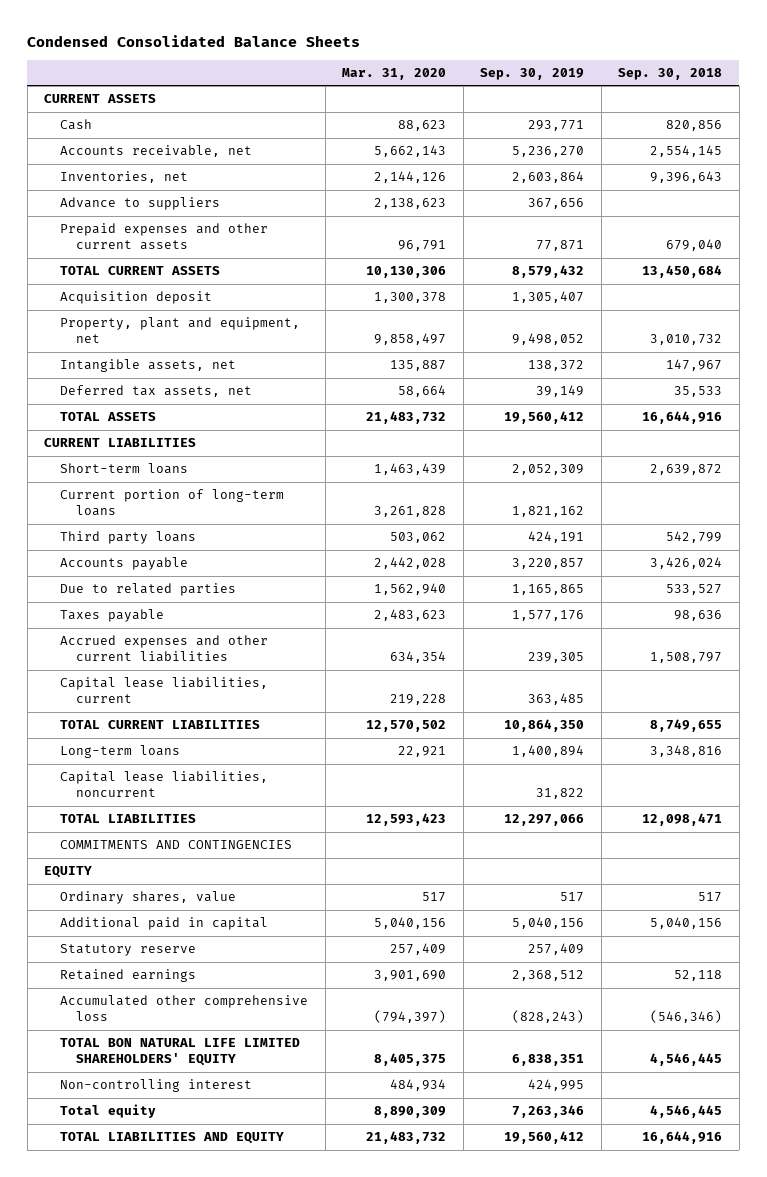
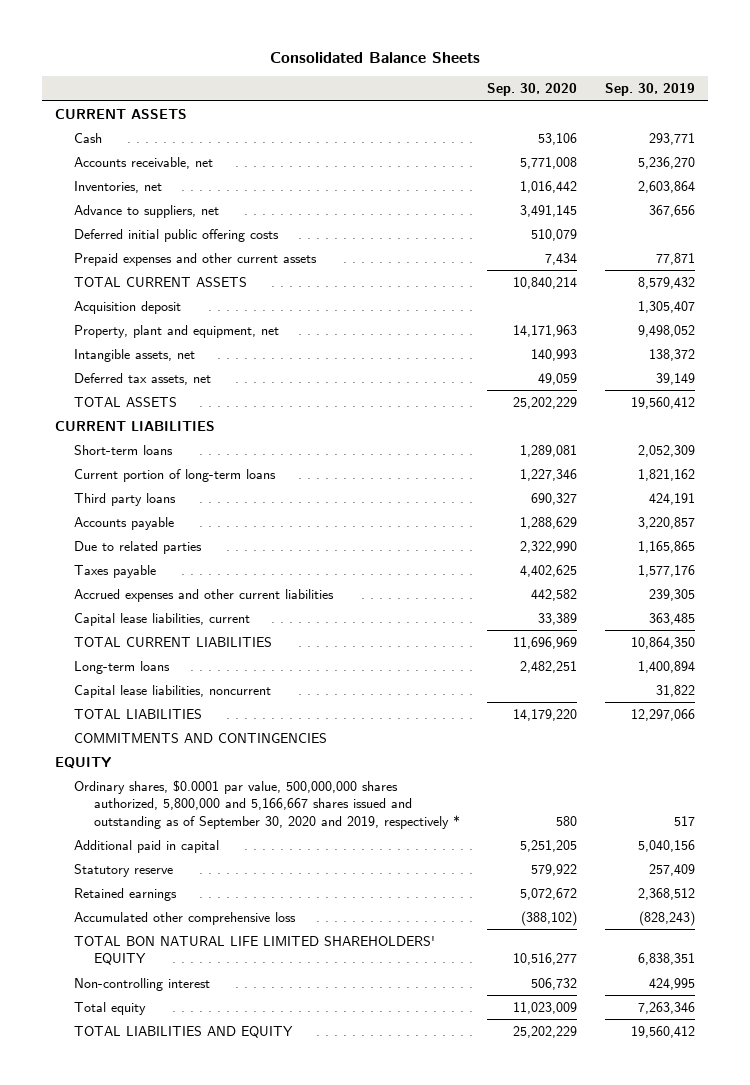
- Condensed Consolidated Balance Sheets
+ Consolidated Balance Sheets
- | Mar. 31, 2020 | Sep. 30, 2019 | Sep. 30, 2018
+ | Sep. 30, 2020 | Sep. 30, 2019
- Advance to suppliers | 2,138,623 | 367,656 |
+ Advance to suppliers, net | 3,491,145 | 367,656
+ Deferred initial public offering costs | 510,079 |
- Ordinary shares, value | 517 | 517 | 517
+ Ordinary shares, $0.0001 par value, 500,000,000 shares authorized, 5,800,000 and 5,166,667 shares issued and outstanding as of September 30, 2020 and 2019, respectively * | 580 | 517

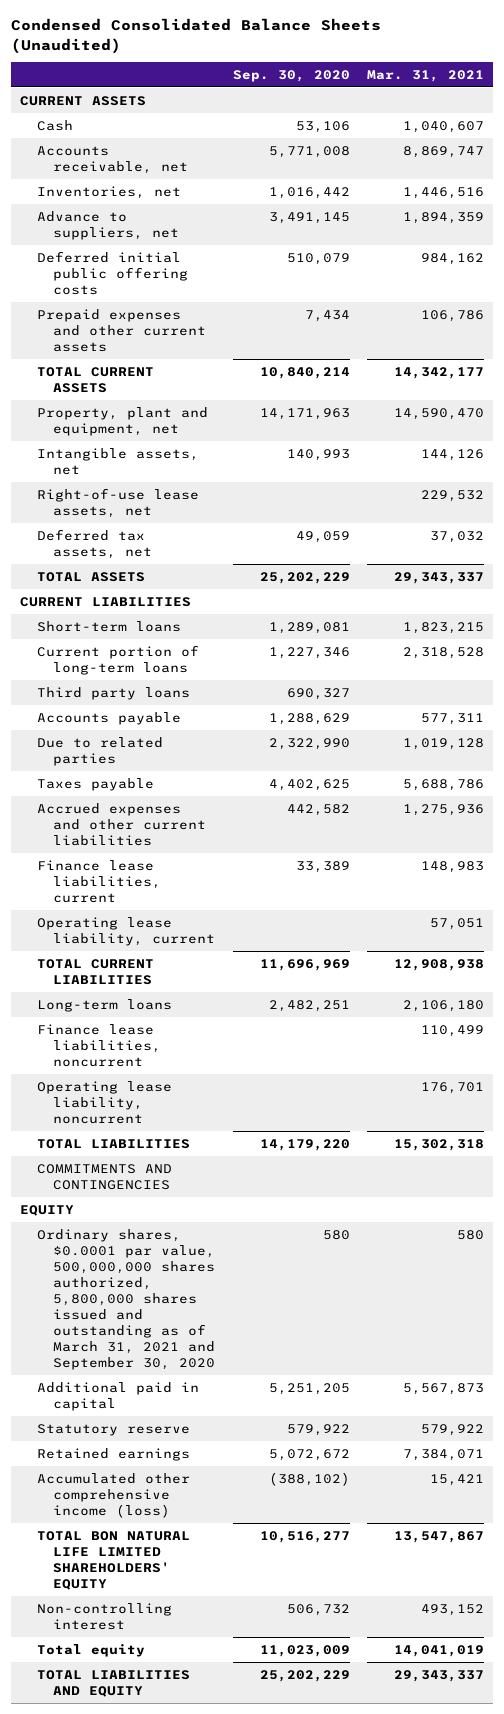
- Consolidated Balance Sheets
+ Condensed Consolidated Balance Sheets (Unaudited)
- | Sep. 30, 2020 | Sep. 30, 2019
+ | Sep. 30, 2020 | Mar. 31, 2021
- Acquisition deposit | | 1,305,407
+ Right-of-use lease assets, net | | 229,532
- Capital lease liabilities, current | 33,389 | 363,485
+ Finance lease liabilities, current | 33,389 | 148,983
+ Operating lease liability, current | | 57,051
- Capital lease liabilities, noncurrent | | 31,822
+ Finance lease liabilities, noncurrent | | 110,499
+ Operating lease liability, noncurrent | | 176,701
- Ordinary shares, $0.0001 par value, 500,000,000 shares authorized, 5,800,000 and 5,166,667 shares issued and outstanding as of September 30, 2020 and 2019, respectively * | 580 | 517
+ Ordinary shares, $0.0001 par value, 500,000,000 shares authorized, 5,800,000 shares issued and outstanding as of March 31, 2021 and September 30, 2020 | 580 | 580
- Accumulated other comprehensive loss | (388,102) | (828,243)
+ Accumulated other comprehensive income (loss) | (388,102) | 15,421

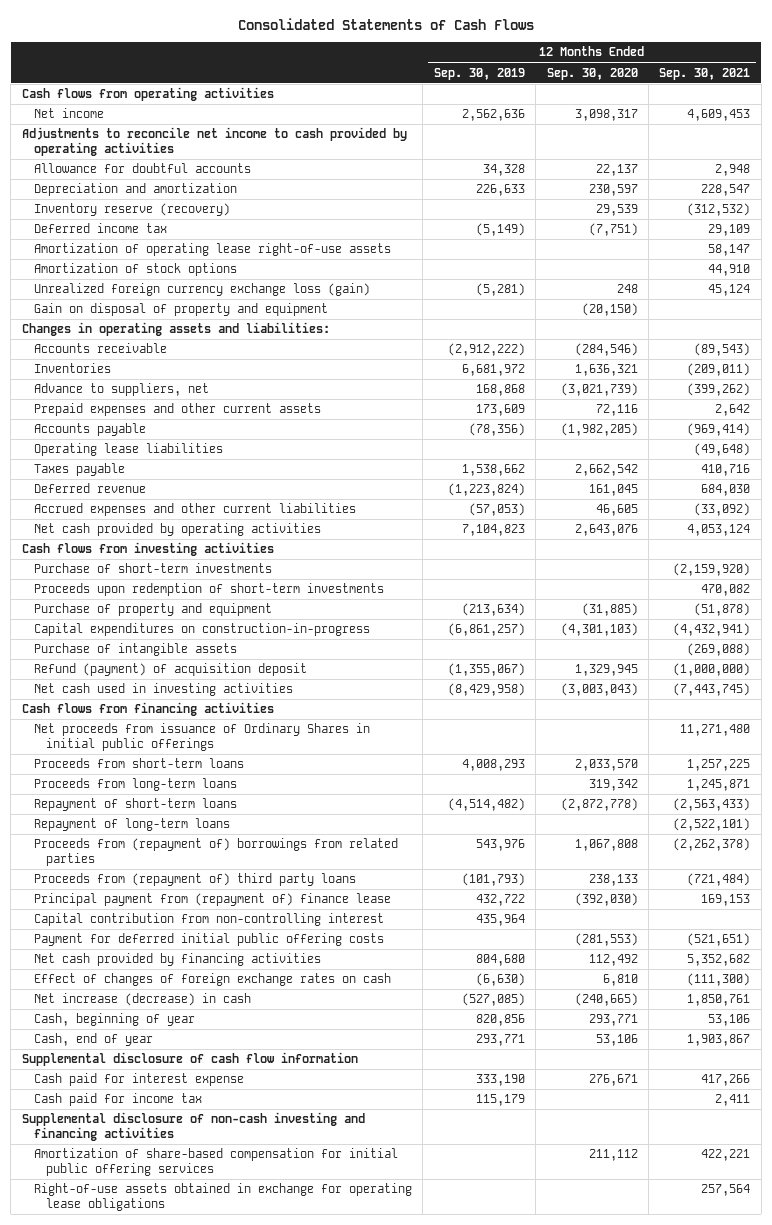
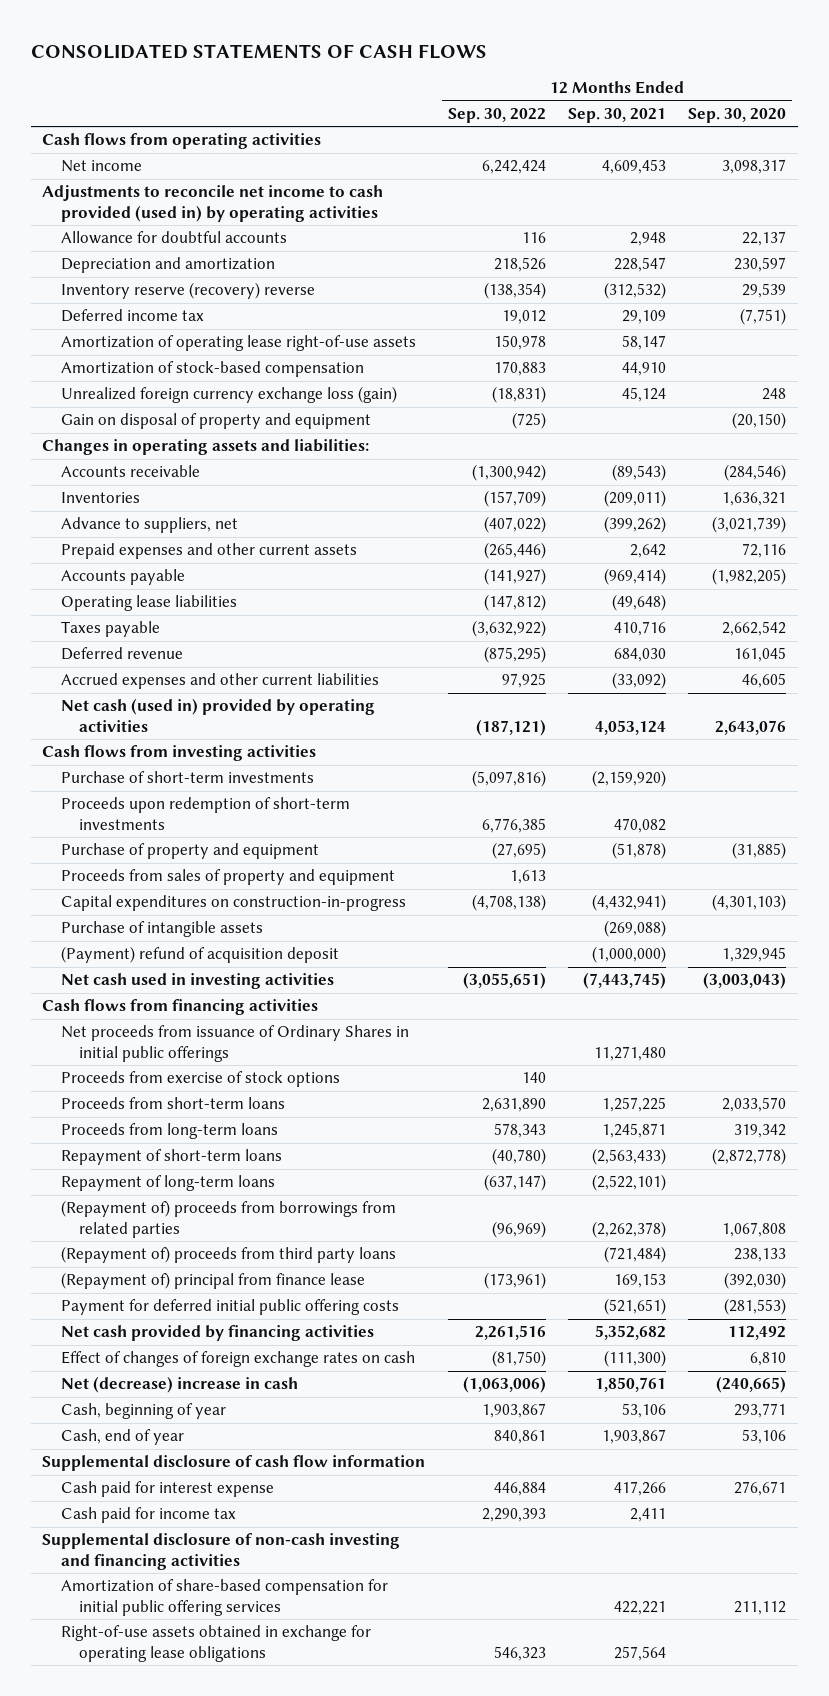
- Consolidated Statements of Cash Flows
+ CONSOLIDATED STATEMENTS OF CASH FLOWS
- | 12 Months Ended Sep. 30, 2019 | 12 Months Ended Sep. 30, 2020 | 12 Months Ended Sep. 30, 2021
+ | 12 Months Ended Sep. 30, 2022 | 12 Months Ended Sep. 30, 2021 | 12 Months Ended Sep. 30, 2020
- Adjustments to reconcile net income to cash provided by operating activities
+ Adjustments to reconcile net income to cash provided (used in) by operating activities
- Inventory reserve (recovery) | | 29,539 | (312,532)
+ Inventory reserve (recovery) reverse | (138,354) | (312,532) | 29,539
- Amortization of stock options | | | 44,910
+ Amortization of stock-based compensation | 170,883 | 44,910 |
- Net cash provided by operating activities | 7,104,823 | 2,643,076 | 4,053,124
+ Net cash (used in) provided by operating activities | (187,121) | 4,053,124 | 2,643,076
+ Proceeds from sales of property and equipment | 1,613 | |
- Refund (payment) of acquisition deposit | (1,355,067) | 1,329,945 | (1,000,000)
+ (Payment) refund of acquisition deposit | | (1,000,000) | 1,329,945
+ Proceeds from exercise of stock options | 140 | |
- Proceeds from (repayment of) borrowings from related parties | 543,976 | 1,067,808 | (2,262,378)
- Proceeds from (repayment of) third party loans | (101,793) | 238,133 | (721,484)
- Principal payment from (repayment of) finance lease | 432,722 | (392,030) | 169,153
- Capital contribution from non-controlling interest | 435,964 | |
+ (Repayment of) proceeds from borrowings from related parties | (96,969) | (2,262,378) | 1,067,808
+ (Repayment of) proceeds from third party loans | | (721,484) | 238,133
+ (Repayment of) principal from finance lease | (173,961) | 169,153 | (392,030)
- Net increase (decrease) in cash | (527,085) | (240,665) | 1,850,761
+ Net (decrease) increase in cash | (1,063,006) | 1,850,761 | (240,665)

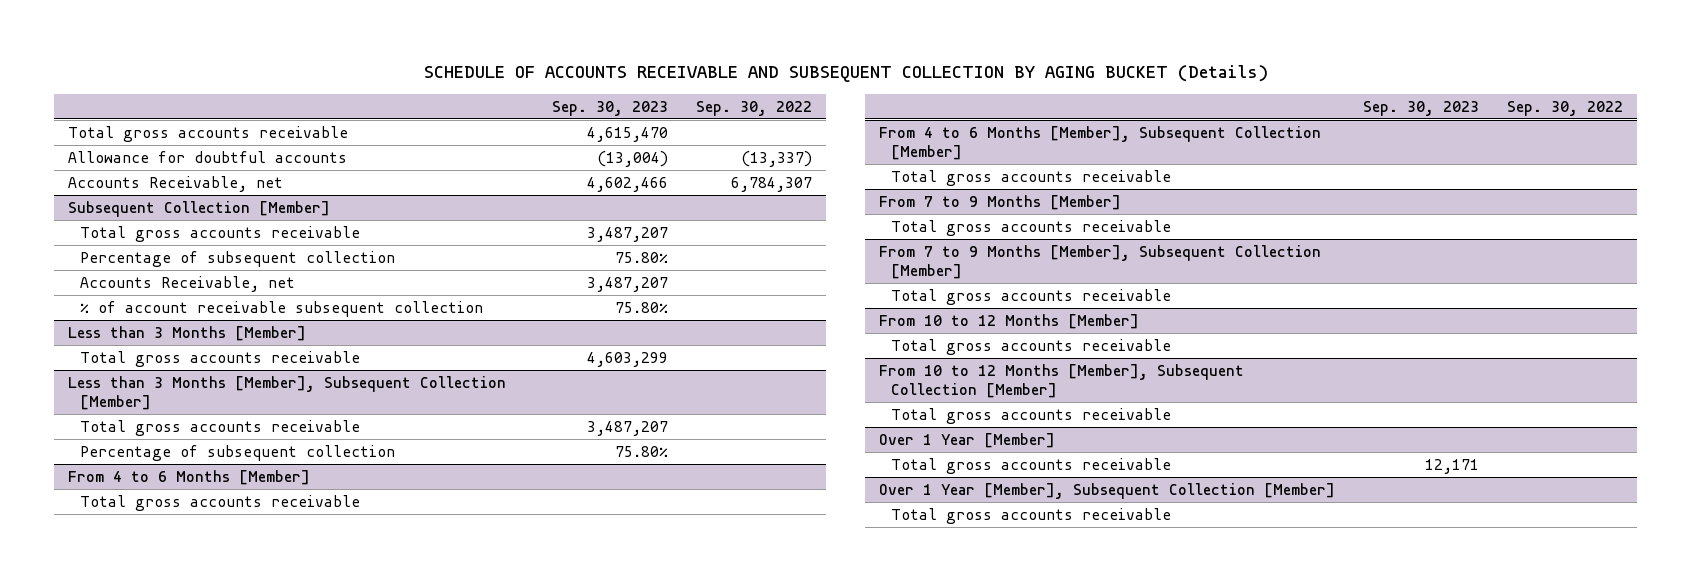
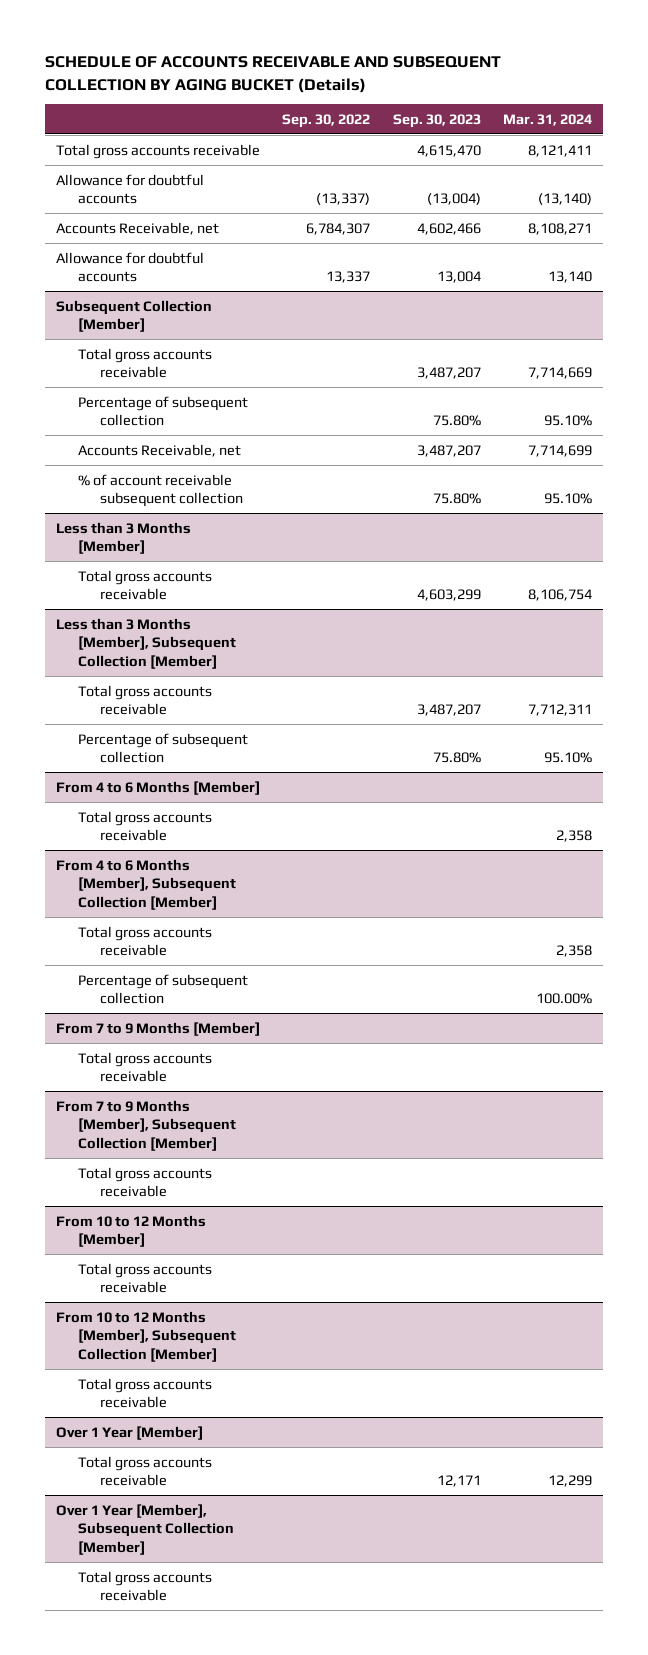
- | Sep. 30, 2023 | Sep. 30, 2022
+ | Sep. 30, 2022 | Sep. 30, 2023 | Mar. 31, 2024
+ Allowance for doubtful accounts | 13,337 | 13,004 | 13,140
@ From 4 to 6 Months [Member], Subsequent Collection [Member]
+ Percentage of subsequent collection | | | 100.00%

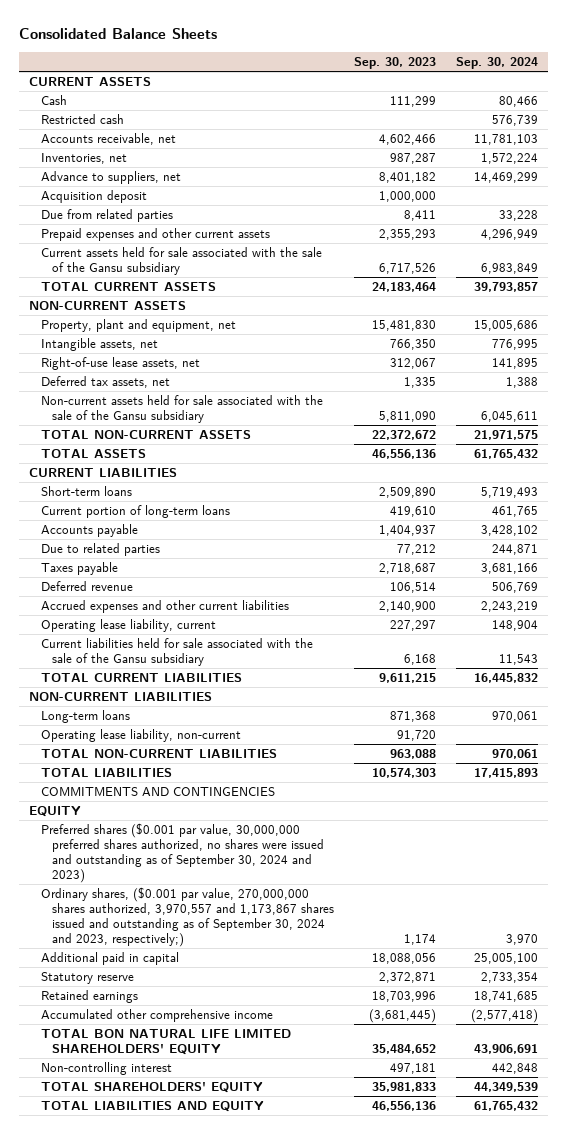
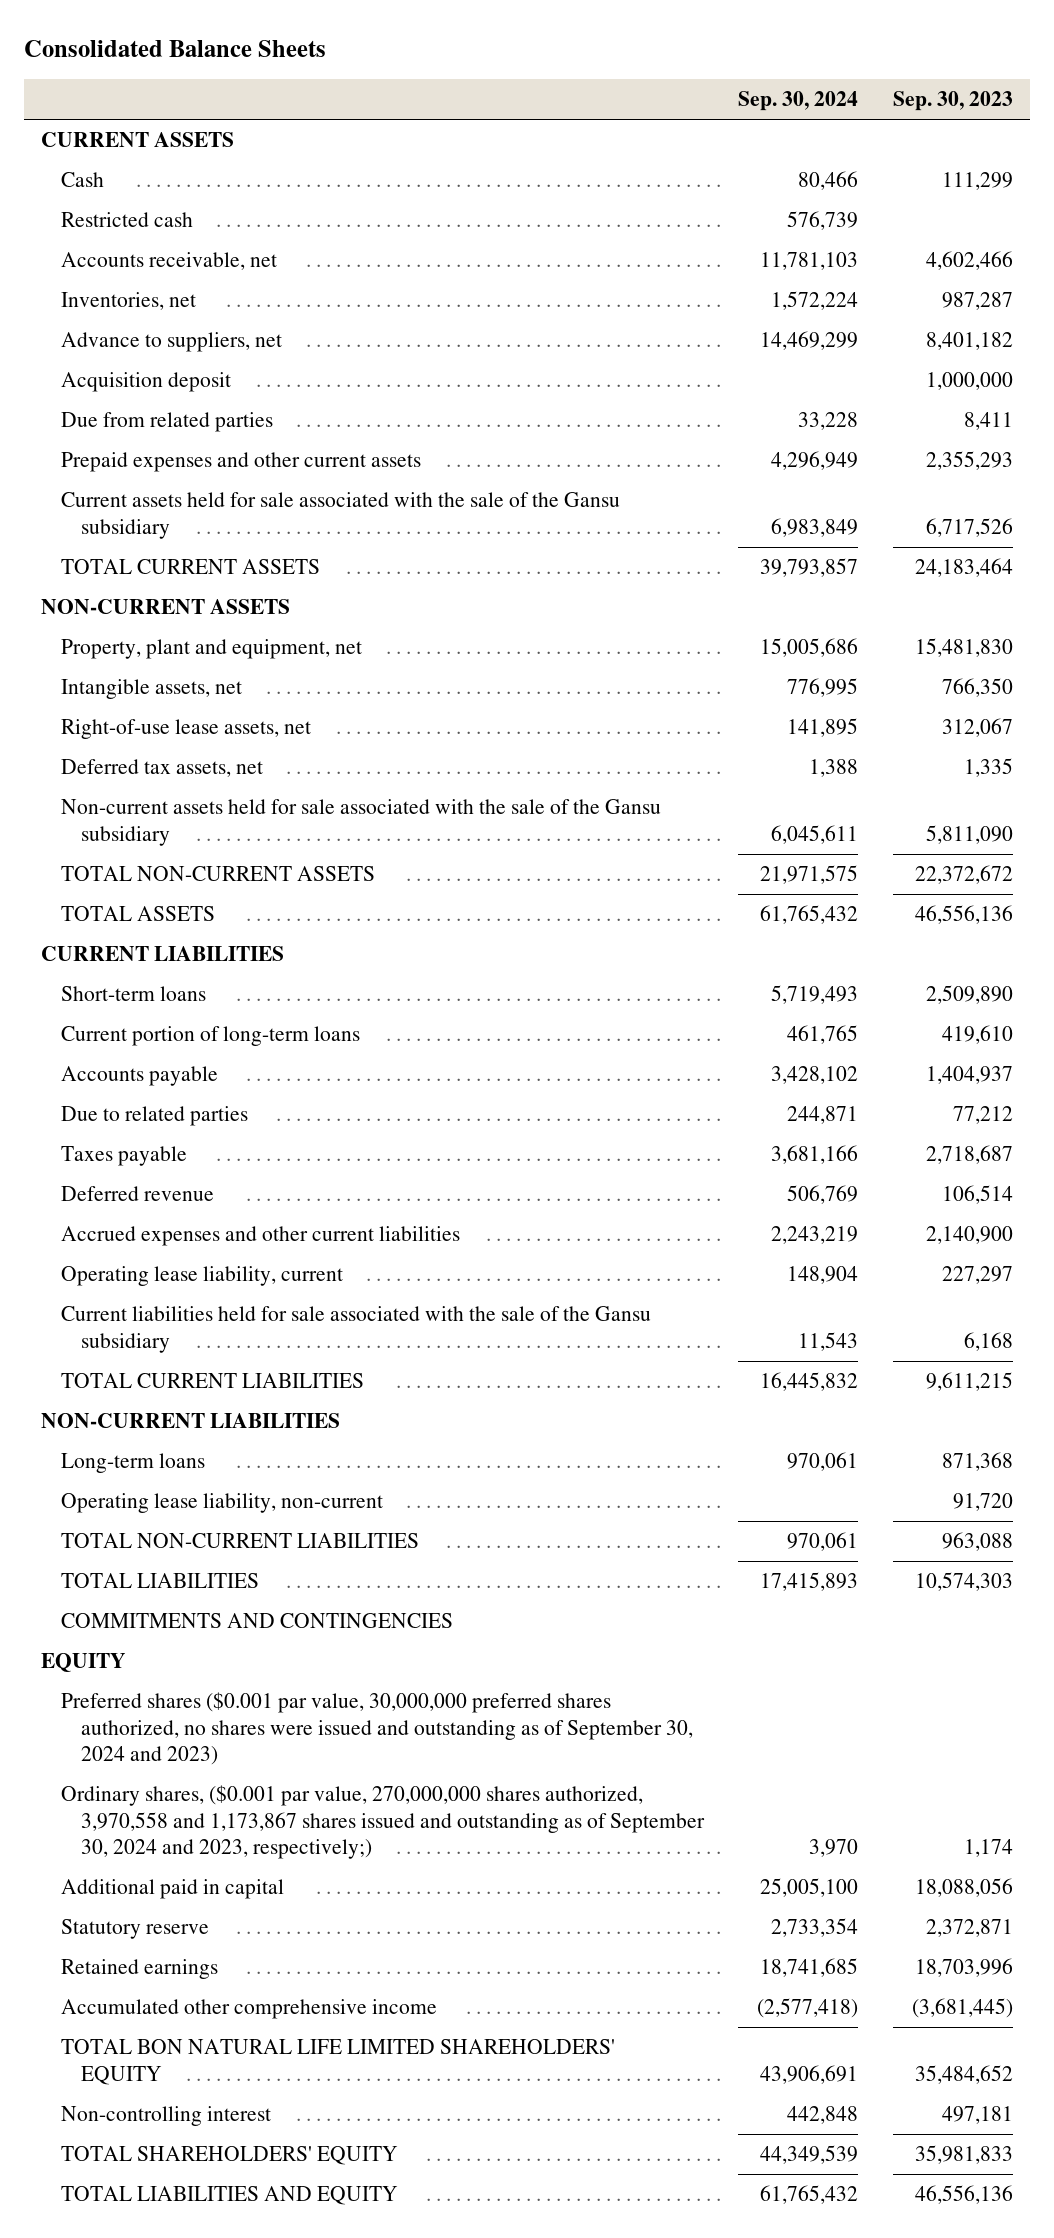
- | Sep. 30, 2023 | Sep. 30, 2024
+ | Sep. 30, 2024 | Sep. 30, 2023
- Ordinary shares, ($0.001 par value, 270,000,000 shares authorized, 3,970,557 and 1,173,867 shares issued and outstanding as of September 30, 2024 and 2023, respectively;) | 1,174 | 3,970
+ Ordinary shares, ($0.001 par value, 270,000,000 shares authorized, 3,970,558 and 1,173,867 shares issued and outstanding as of September 30, 2024 and 2023, respectively;) | 3,970 | 1,174

